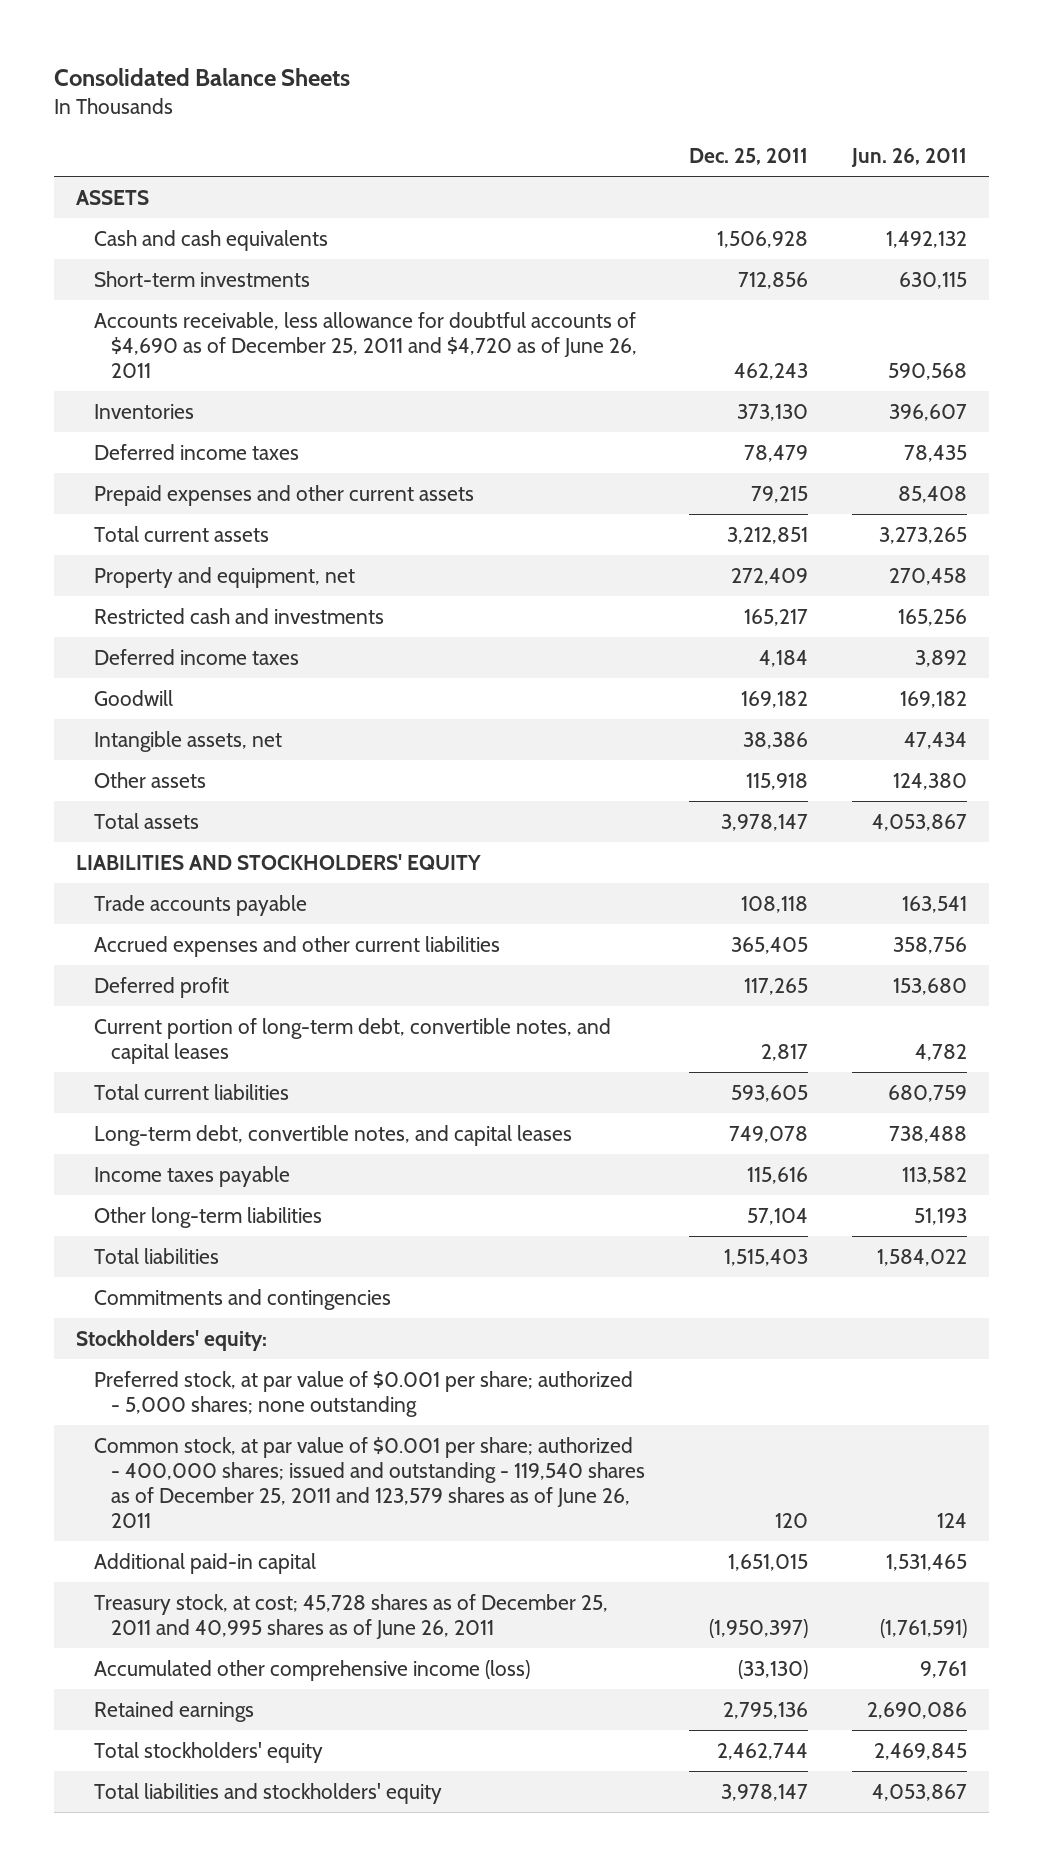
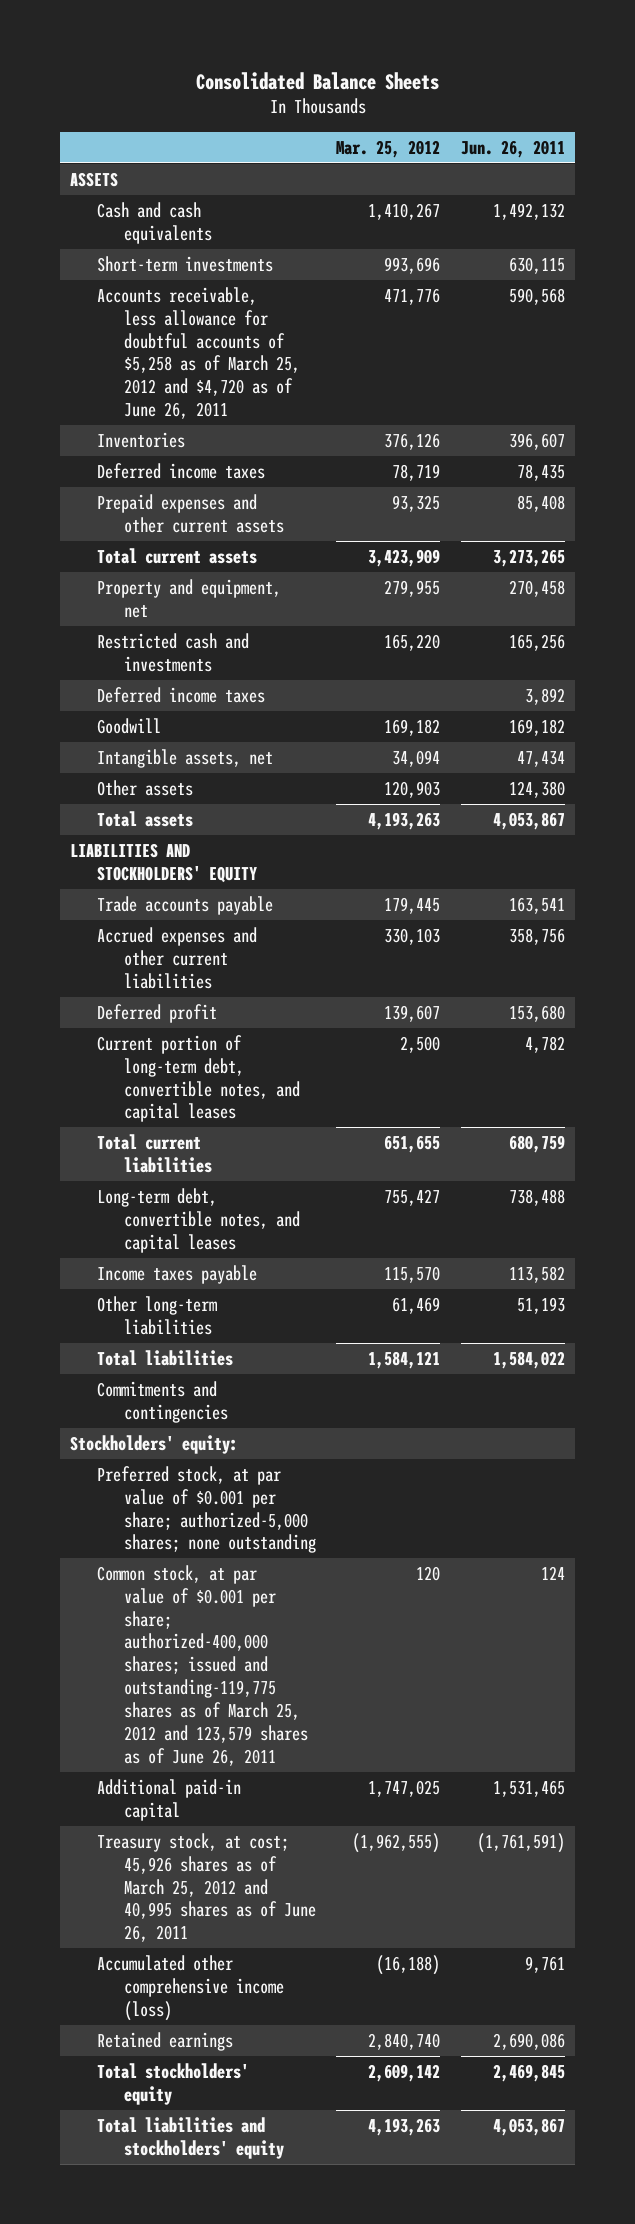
- | Dec. 25, 2011 | Jun. 26, 2011
+ | Mar. 25, 2012 | Jun. 26, 2011
- Accounts receivable, less allowance for doubtful accounts of $4,690 as of December 25, 2011 and $4,720 as of June 26, 2011 | 462,243 | 590,568
+ Accounts receivable, less allowance for doubtful accounts of $5,258 as of March 25, 2012 and $4,720 as of June 26, 2011 | 471,776 | 590,568
- Preferred stock, at par value of $0.001 per share; authorized - 5,000 shares; none outstanding
- Common stock, at par value of $0.001 per share; authorized - 400,000 shares; issued and outstanding - 119,540 shares as of December 25, 2011 and 123,579 shares as of June 26, 2011 | 120 | 124
+ Preferred stock, at par value of $0.001 per share; authorized-5,000 shares; none outstanding
+ Common stock, at par value of $0.001 per share; authorized-400,000 shares; issued and outstanding-119,775 shares as of March 25, 2012 and 123,579 shares as of June 26, 2011 | 120 | 124
- Treasury stock, at cost; 45,728 shares as of December 25, 2011 and 40,995 shares as of June 26, 2011 | (1,950,397) | (1,761,591)
+ Treasury stock, at cost; 45,926 shares as of March 25, 2012 and 40,995 shares as of June 26, 2011 | (1,962,555) | (1,761,591)

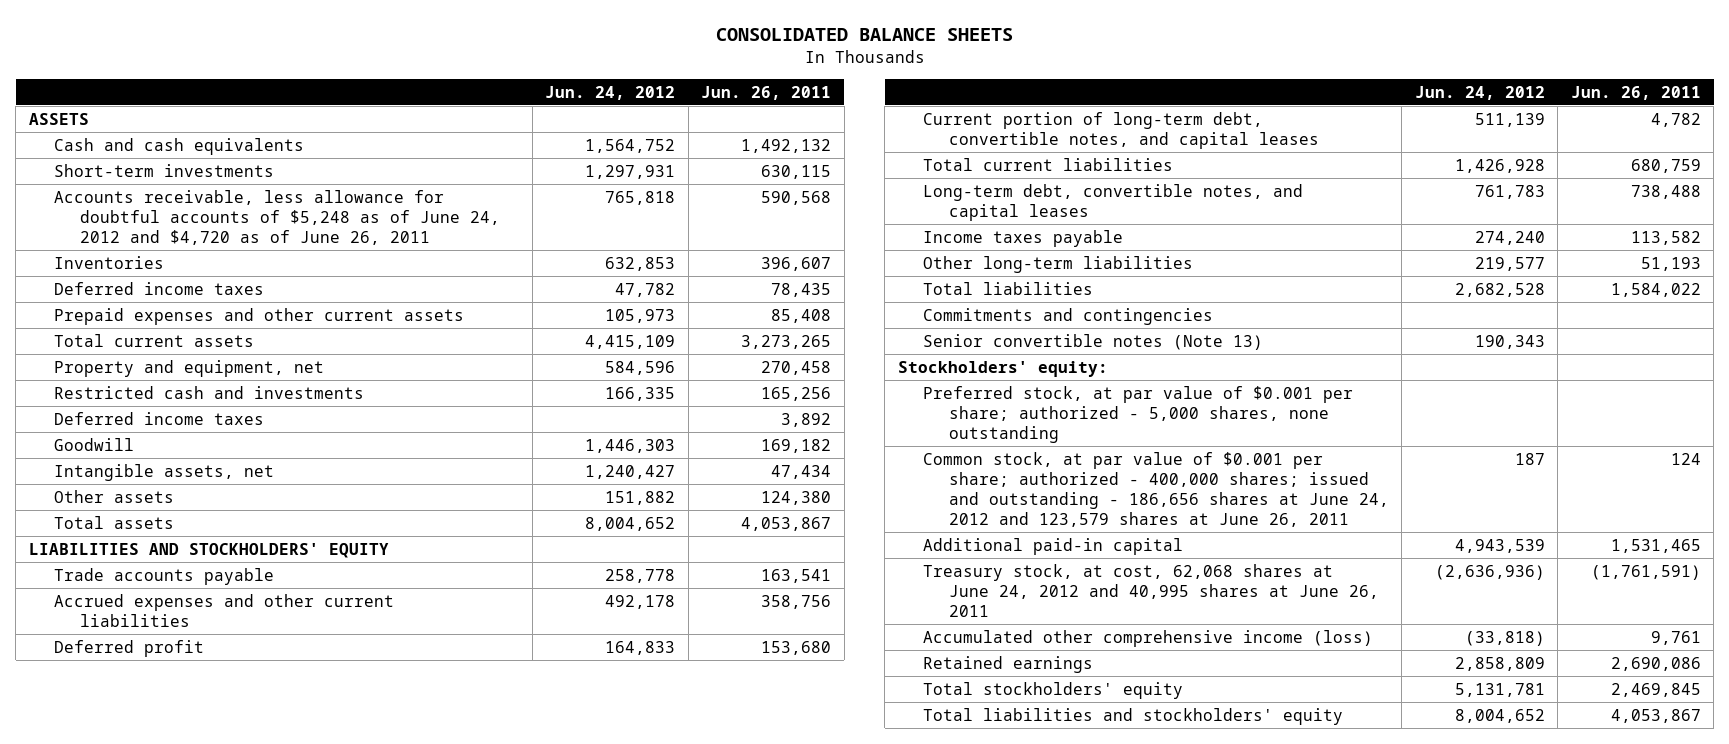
- Consolidated Balance Sheets
+ CONSOLIDATED BALANCE SHEETS
- | Mar. 25, 2012 | Jun. 26, 2011
+ | Jun. 24, 2012 | Jun. 26, 2011
- Accounts receivable, less allowance for doubtful accounts of $5,258 as of March 25, 2012 and $4,720 as of June 26, 2011 | 471,776 | 590,568
+ Accounts receivable, less allowance for doubtful accounts of $5,248 as of June 24, 2012 and $4,720 as of June 26, 2011 | 765,818 | 590,568
+ Senior convertible notes (Note 13) | 190,343 |
- Preferred stock, at par value of $0.001 per share; authorized-5,000 shares; none outstanding
- Common stock, at par value of $0.001 per share; authorized-400,000 shares; issued and outstanding-119,775 shares as of March 25, 2012 and 123,579 shares as of June 26, 2011 | 120 | 124
+ Preferred stock, at par value of $0.001 per share; authorized - 5,000 shares, none outstanding
+ Common stock, at par value of $0.001 per share; authorized - 400,000 shares; issued and outstanding - 186,656 shares at June 24, 2012 and 123,579 shares at June 26, 2011 | 187 | 124
- Treasury stock, at cost; 45,926 shares as of March 25, 2012 and 40,995 shares as of June 26, 2011 | (1,962,555) | (1,761,591)
+ Treasury stock, at cost, 62,068 shares at June 24, 2012 and 40,995 shares at June 26, 2011 | (2,636,936) | (1,761,591)

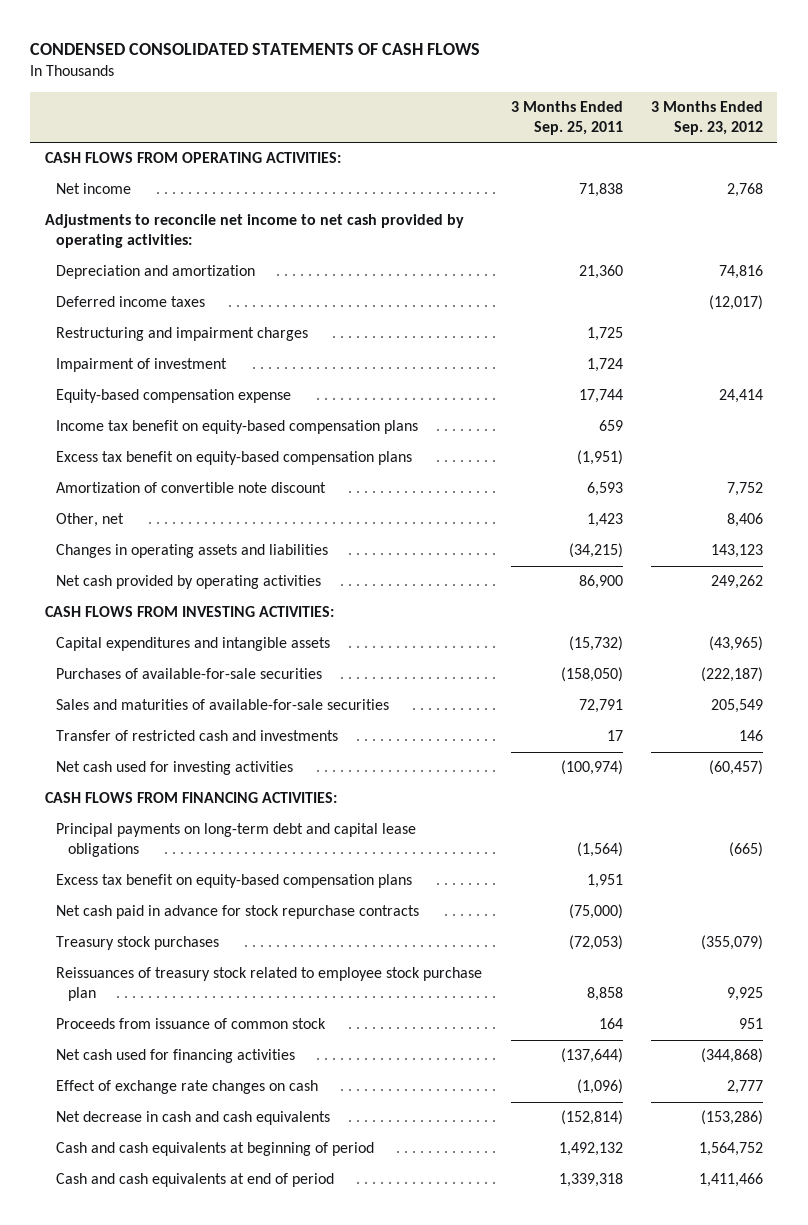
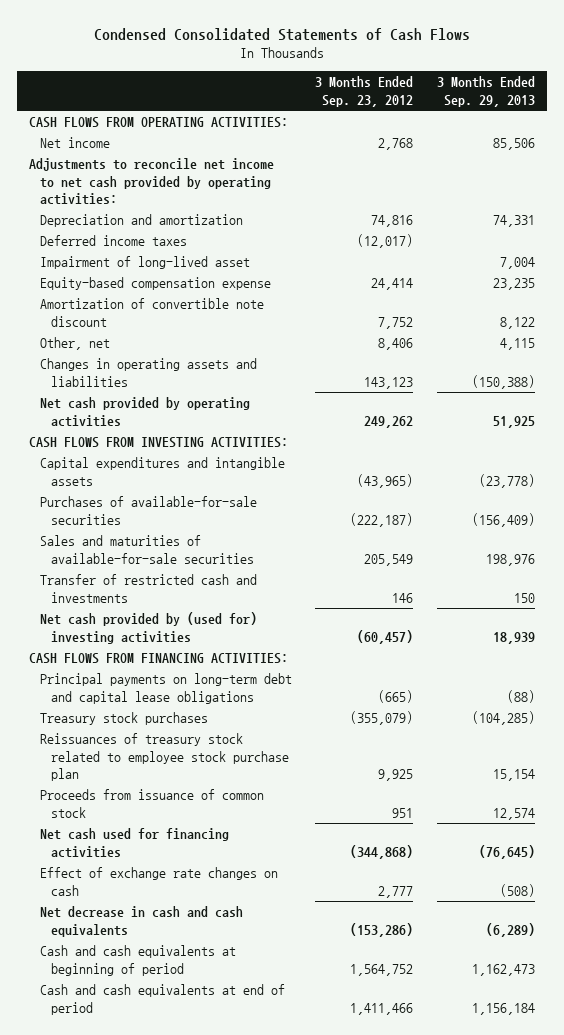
- CONDENSED CONSOLIDATED STATEMENTS OF CASH FLOWS
+ Condensed Consolidated Statements of Cash Flows
- | 3 Months Ended Sep. 25, 2011 | 3 Months Ended Sep. 23, 2012
+ | 3 Months Ended Sep. 23, 2012 | 3 Months Ended Sep. 29, 2013
- Restructuring and impairment charges | 1,725 |
- Impairment of investment | 1,724 |
+ Impairment of long-lived asset | | 7,004
- Income tax benefit on equity-based compensation plans | 659 |
- Excess tax benefit on equity-based compensation plans | (1,951) |
- Net cash used for investing activities | (100,974) | (60,457)
+ Net cash provided by (used for) investing activities | (60,457) | 18,939
- Excess tax benefit on equity-based compensation plans | 1,951 |
- Net cash paid in advance for stock repurchase contracts | (75,000) |

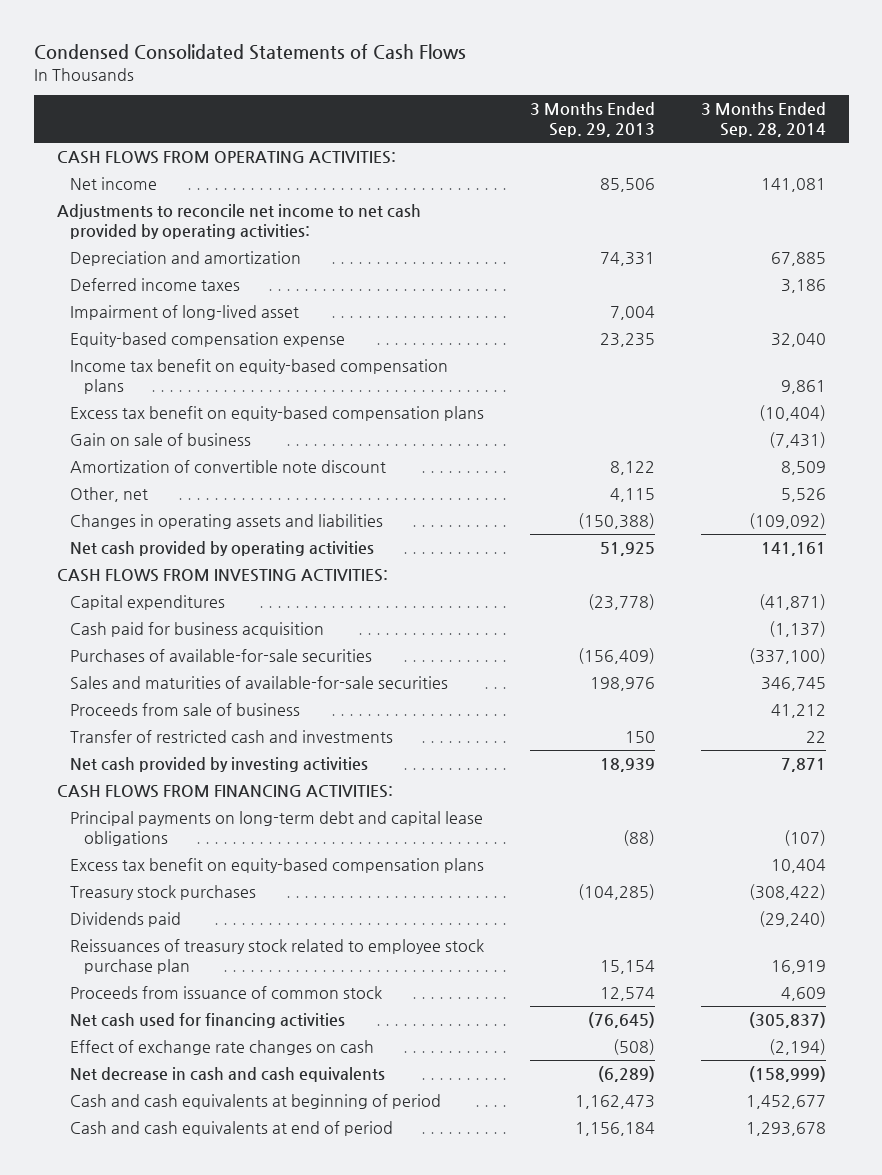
- | 3 Months Ended Sep. 23, 2012 | 3 Months Ended Sep. 29, 2013
+ | 3 Months Ended Sep. 29, 2013 | 3 Months Ended Sep. 28, 2014
+ Income tax benefit on equity-based compensation plans | | 9,861
+ Excess tax benefit on equity-based compensation plans | | (10,404)
+ Gain on sale of business | | (7,431)
- Capital expenditures and intangible assets | (43,965) | (23,778)
+ Capital expenditures | (23,778) | (41,871)
+ Cash paid for business acquisition | | (1,137)
+ Proceeds from sale of business | | 41,212
- Net cash provided by (used for) investing activities | (60,457) | 18,939
+ Net cash provided by investing activities | 18,939 | 7,871
+ Excess tax benefit on equity-based compensation plans | | 10,404
+ Dividends paid | | (29,240)

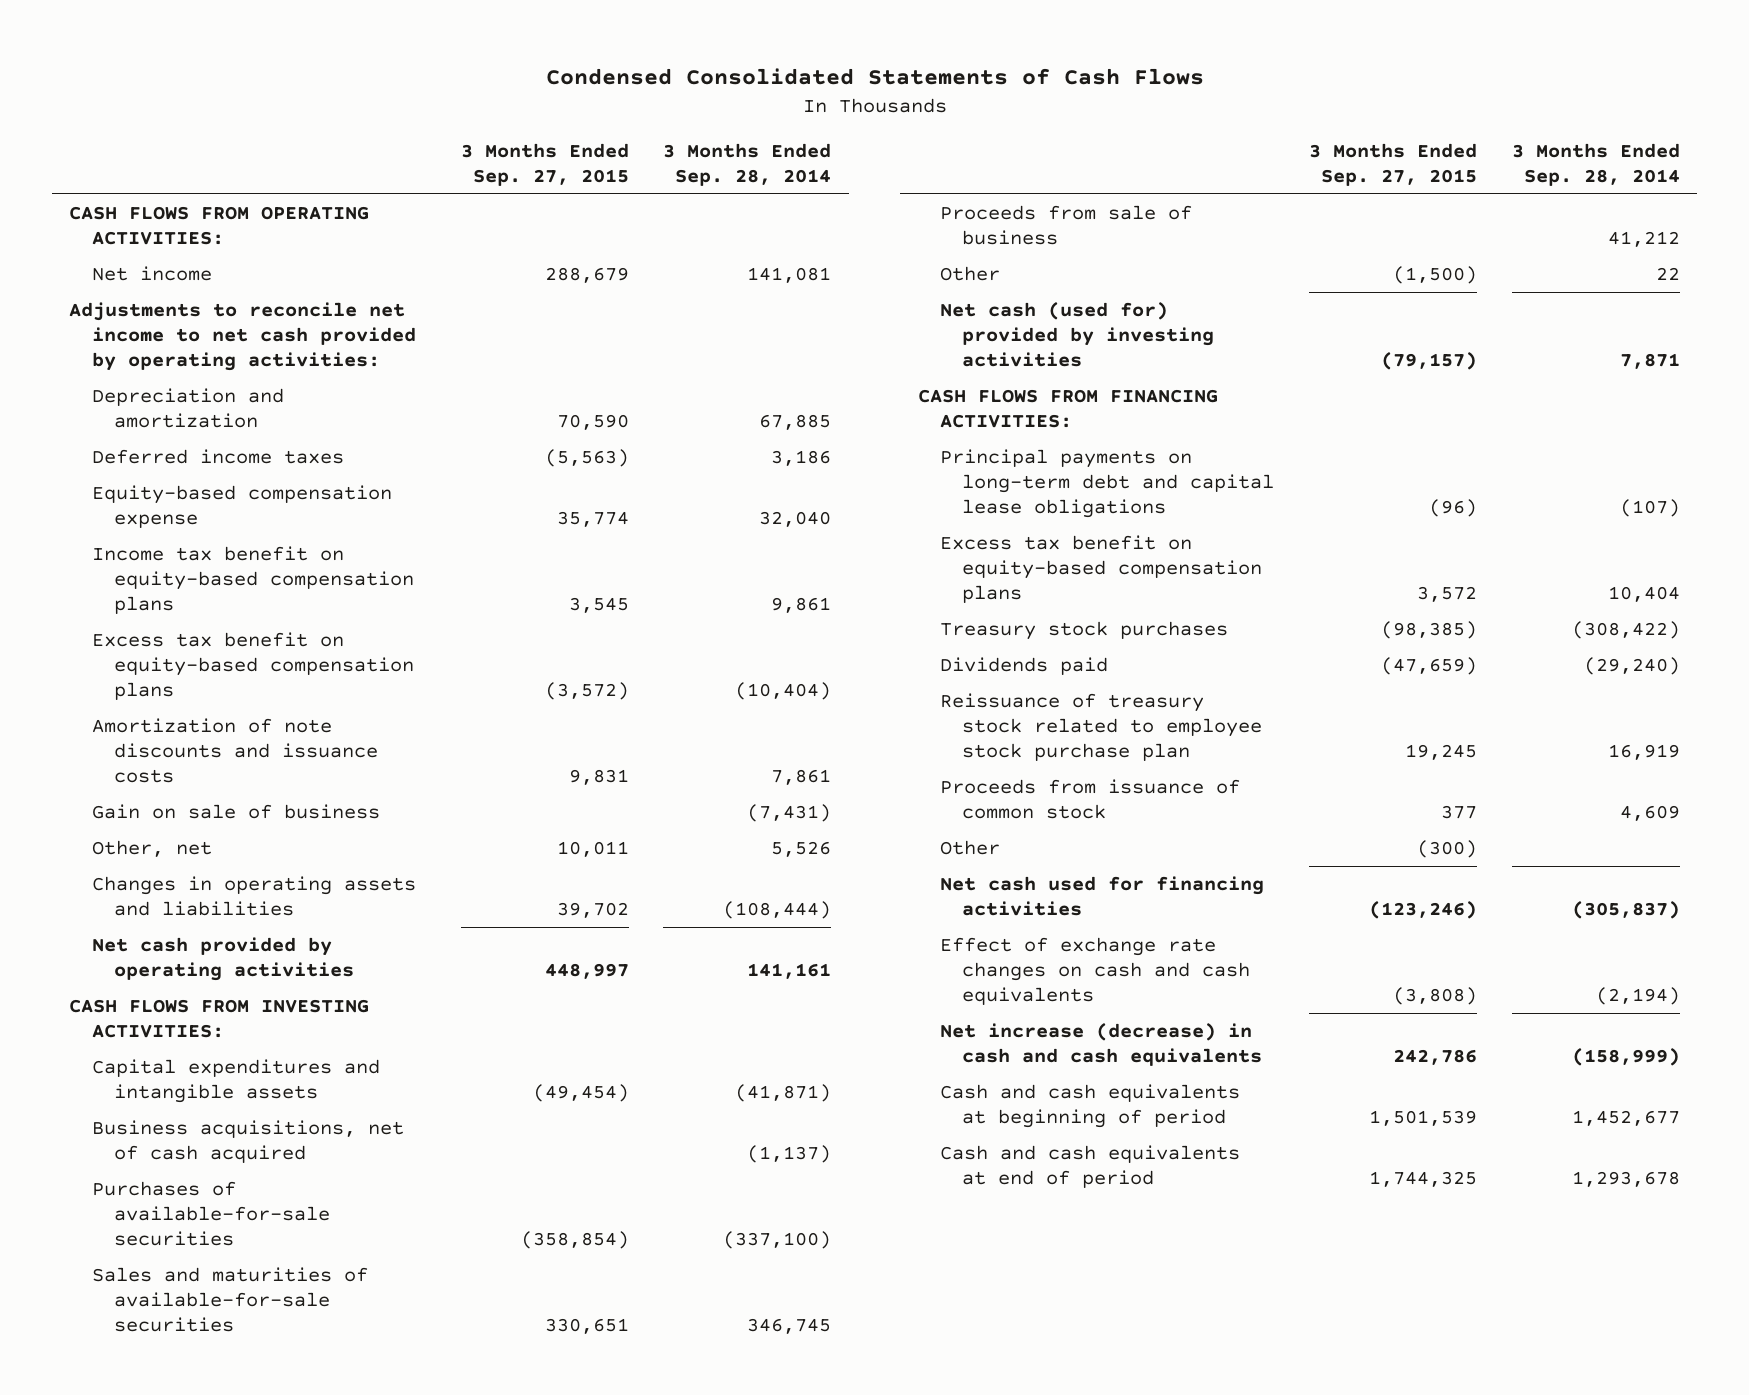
- | 3 Months Ended Sep. 29, 2013 | 3 Months Ended Sep. 28, 2014
+ | 3 Months Ended Sep. 27, 2015 | 3 Months Ended Sep. 28, 2014
- Impairment of long-lived asset | 7,004 |
+ Amortization of note discounts and issuance costs | 9,831 | 7,861
- Amortization of convertible note discount | 8,122 | 8,509
- Changes in operating assets and liabilities | (150,388) | (109,092)
+ Changes in operating assets and liabilities | 39,702 | (108,444)
- Capital expenditures | (23,778) | (41,871)
- Cash paid for business acquisition | | (1,137)
+ Capital expenditures and intangible assets | (49,454) | (41,871)
+ Business acquisitions, net of cash acquired | | (1,137)
- Transfer of restricted cash and investments | 150 | 22
- Net cash provided by investing activities | 18,939 | 7,871
+ Other | (1,500) | 22
+ Net cash (used for) provided by investing activities | (79,157) | 7,871
- Reissuances of treasury stock related to employee stock purchase plan | 15,154 | 16,919
+ Reissuance of treasury stock related to employee stock purchase plan | 19,245 | 16,919
+ Other | (300) |
- Effect of exchange rate changes on cash | (508) | (2,194)
- Net decrease in cash and cash equivalents | (6,289) | (158,999)
+ Effect of exchange rate changes on cash and cash equivalents | (3,808) | (2,194)
+ Net increase (decrease) in cash and cash equivalents | 242,786 | (158,999)

